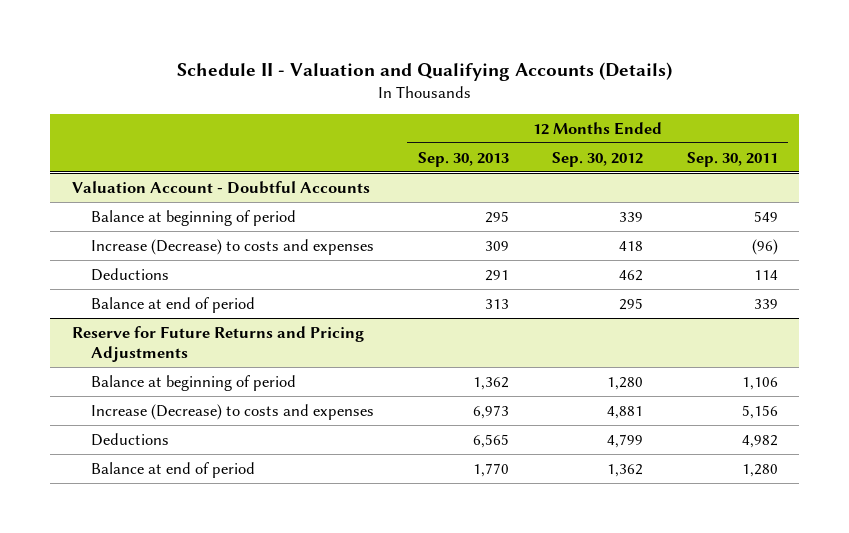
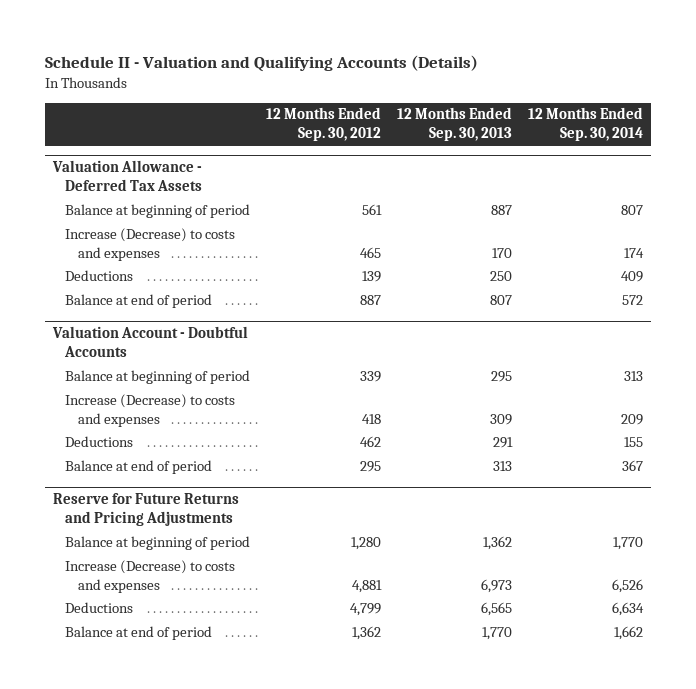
- | 12 Months Ended Sep. 30, 2013 | 12 Months Ended Sep. 30, 2012 | 12 Months Ended Sep. 30, 2011
+ | 12 Months Ended Sep. 30, 2012 | 12 Months Ended Sep. 30, 2013 | 12 Months Ended Sep. 30, 2014
+ Valuation Allowance - Deferred Tax Assets
+ Balance at beginning of period | 561 | 887 | 807
+ Increase (Decrease) to costs and expenses | 465 | 170 | 174
+ Deductions | 139 | 250 | 409
+ Balance at end of period | 887 | 807 | 572

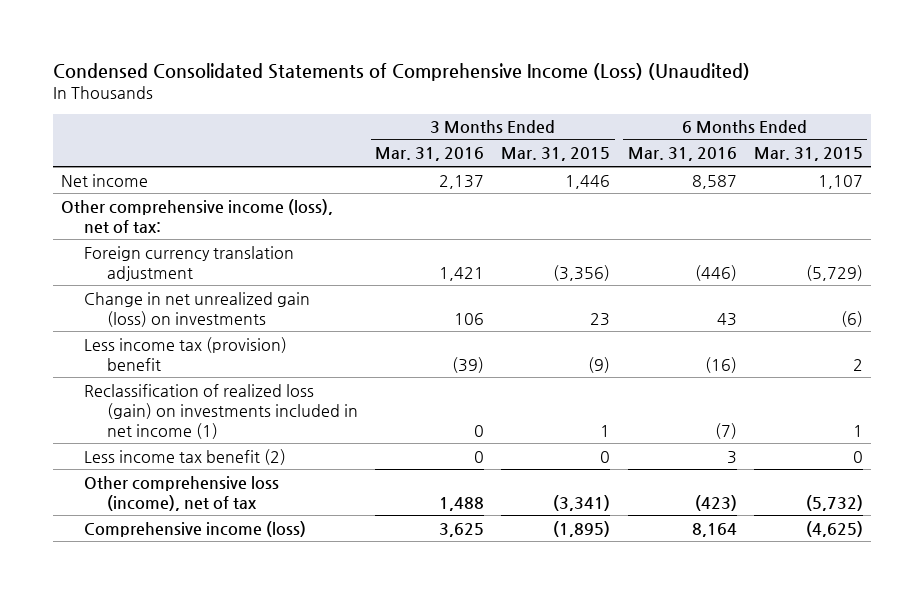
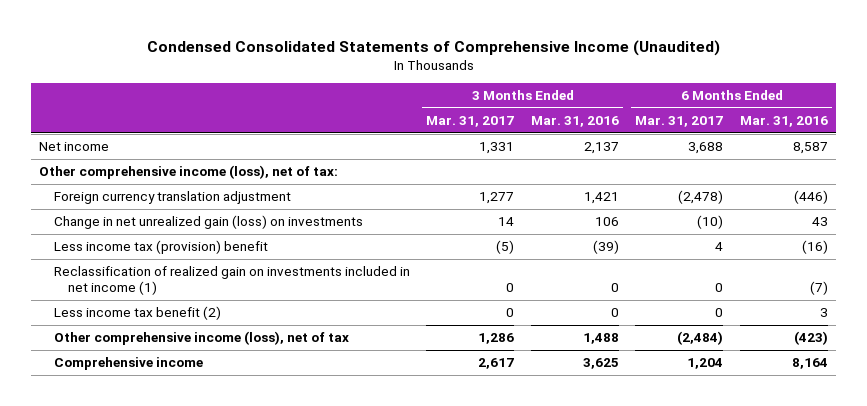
- Condensed Consolidated Statements of Comprehensive Income (Loss) (Unaudited)
+ Condensed Consolidated Statements of Comprehensive Income (Unaudited)
- | 3 Months Ended Mar. 31, 2016 | 3 Months Ended Mar. 31, 2015 | 6 Months Ended Mar. 31, 2016 | 6 Months Ended Mar. 31, 2015
+ | 3 Months Ended Mar. 31, 2017 | 3 Months Ended Mar. 31, 2016 | 6 Months Ended Mar. 31, 2017 | 6 Months Ended Mar. 31, 2016
- Reclassification of realized loss (gain) on investments included in net income (1) | 0 | 1 | (7) | 1
+ Reclassification of realized gain on investments included in net income (1) | 0 | 0 | 0 | (7)
- Other comprehensive loss (income), net of tax | 1,488 | (3,341) | (423) | (5,732)
- Comprehensive income (loss) | 3,625 | (1,895) | 8,164 | (4,625)
+ Other comprehensive income (loss), net of tax | 1,286 | 1,488 | (2,484) | (423)
+ Comprehensive income | 2,617 | 3,625 | 1,204 | 8,164

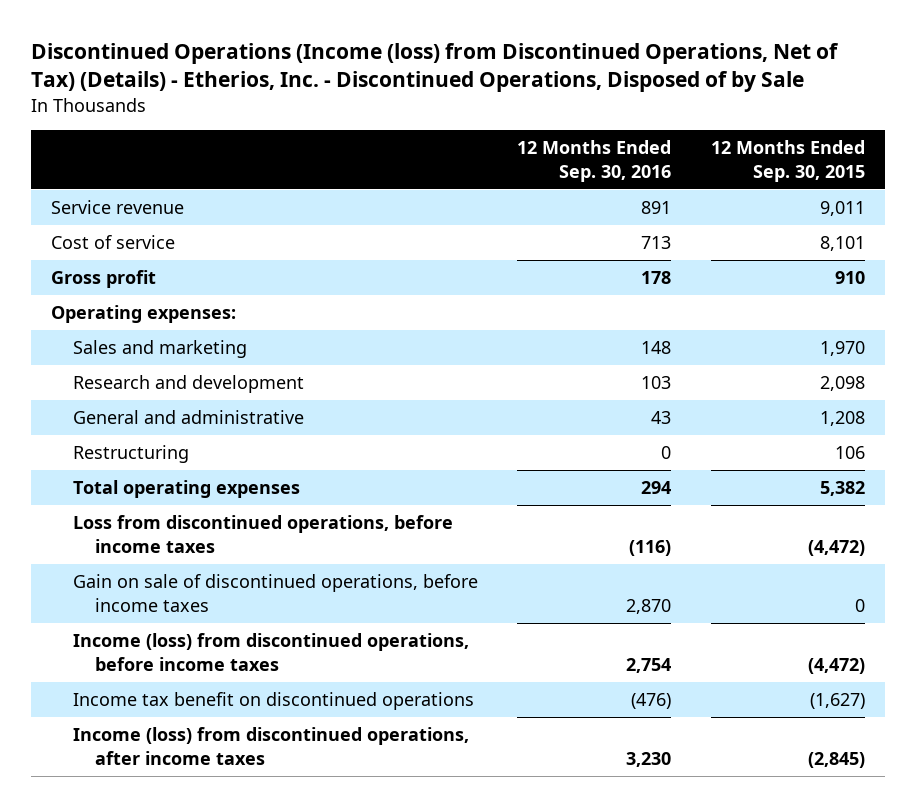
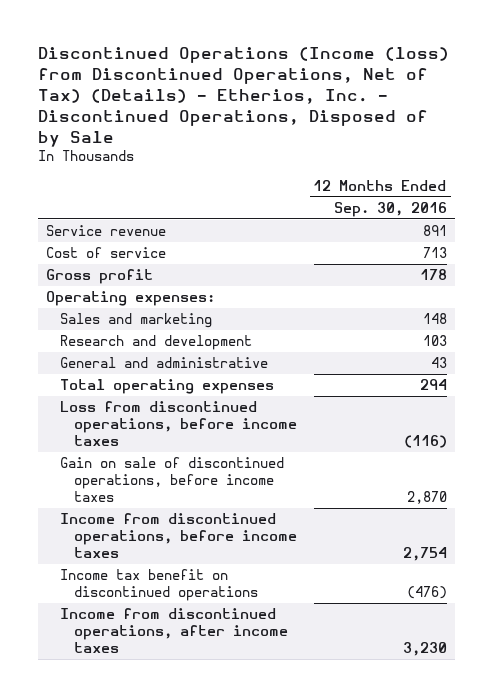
- | 12 Months Ended Sep. 30, 2016 | 12 Months Ended Sep. 30, 2015
+ | 12 Months Ended Sep. 30, 2016
- Restructuring | 0 | 106
- Income (loss) from discontinued operations, before income taxes | 2,754 | (4,472)
+ Income from discontinued operations, before income taxes | 2,754
- Income (loss) from discontinued operations, after income taxes | 3,230 | (2,845)
+ Income from discontinued operations, after income taxes | 3,230

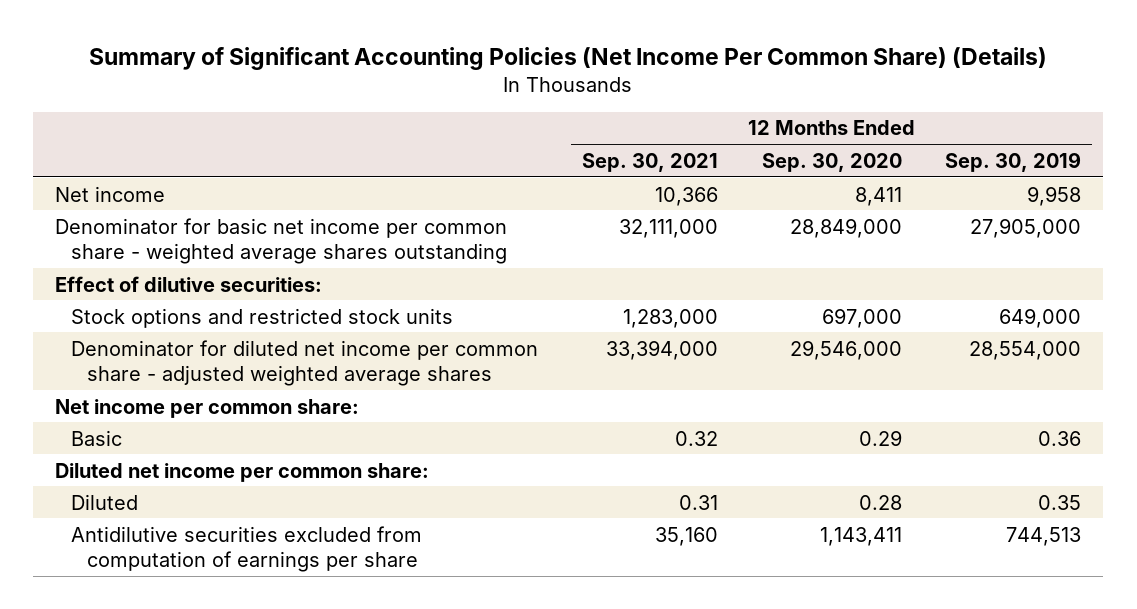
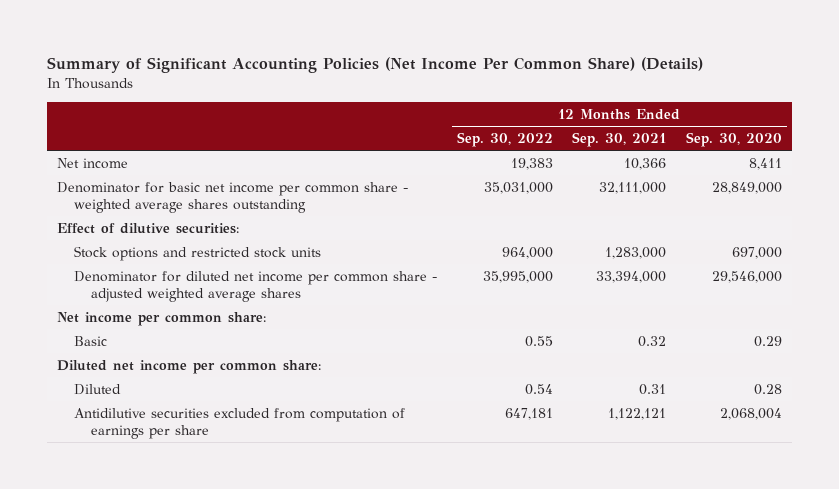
- | 12 Months Ended Sep. 30, 2021 | 12 Months Ended Sep. 30, 2020 | 12 Months Ended Sep. 30, 2019
+ | 12 Months Ended Sep. 30, 2022 | 12 Months Ended Sep. 30, 2021 | 12 Months Ended Sep. 30, 2020
- Antidilutive securities excluded from computation of earnings per share | 35,160 | 1,143,411 | 744,513
+ Antidilutive securities excluded from computation of earnings per share | 647,181 | 1,122,121 | 2,068,004

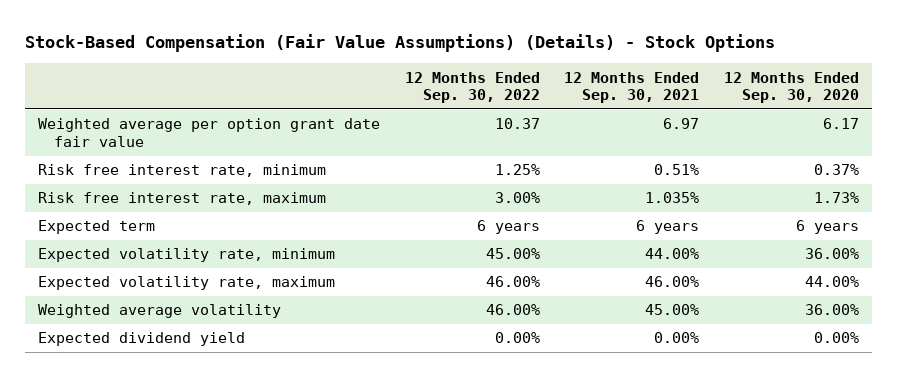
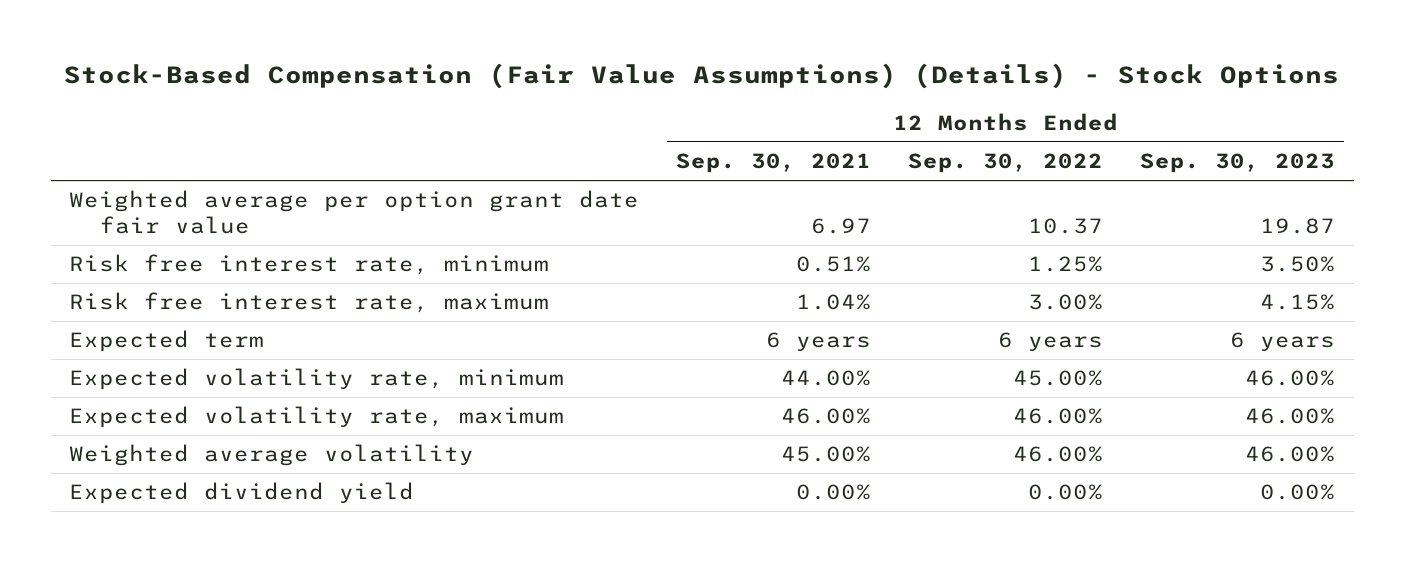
- | 12 Months Ended Sep. 30, 2022 | 12 Months Ended Sep. 30, 2021 | 12 Months Ended Sep. 30, 2020
+ | 12 Months Ended Sep. 30, 2021 | 12 Months Ended Sep. 30, 2022 | 12 Months Ended Sep. 30, 2023
- Risk free interest rate, maximum | 3.00% | 1.035% | 1.73%
+ Risk free interest rate, maximum | 1.04% | 3.00% | 4.15%

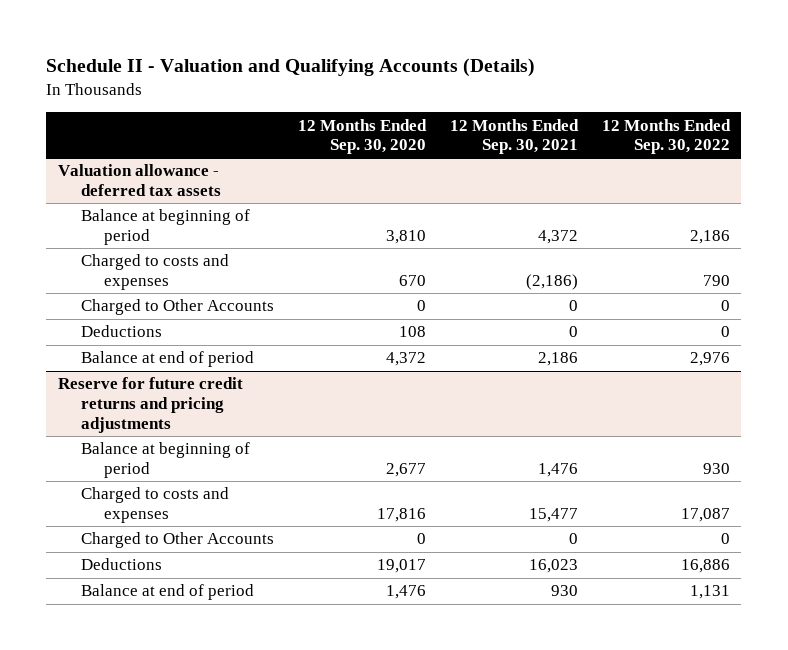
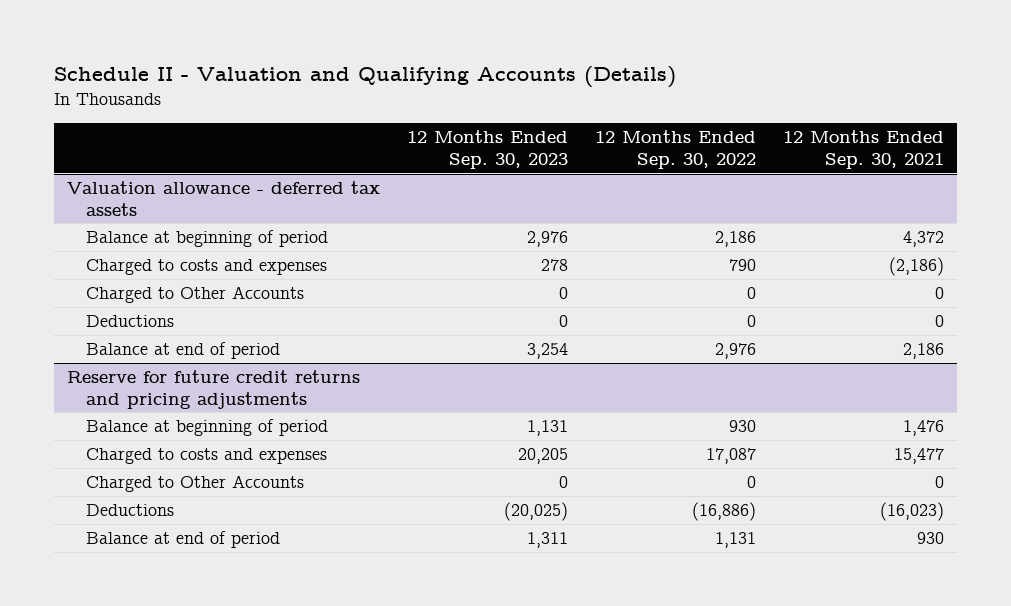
- | 12 Months Ended Sep. 30, 2020 | 12 Months Ended Sep. 30, 2021 | 12 Months Ended Sep. 30, 2022
+ | 12 Months Ended Sep. 30, 2023 | 12 Months Ended Sep. 30, 2022 | 12 Months Ended Sep. 30, 2021
@ Reserve for future credit returns and pricing adjustments
- Deductions | 19,017 | 16,023 | 16,886
+ Deductions | (20,025) | (16,886) | (16,023)

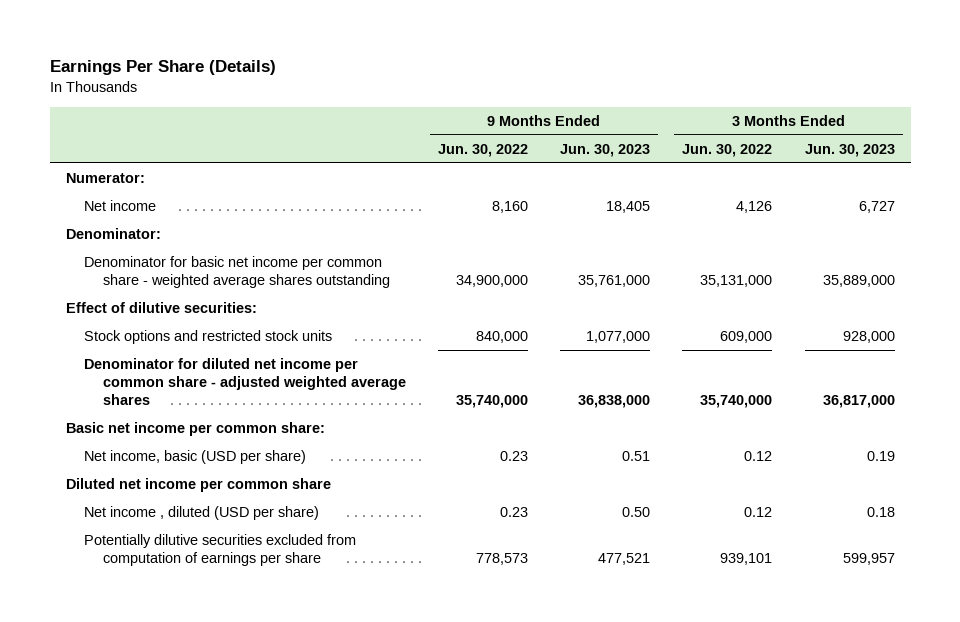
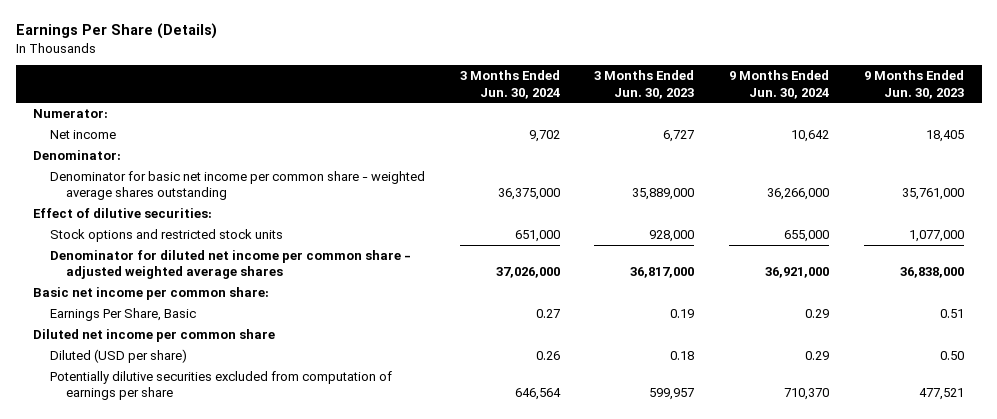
- | 9 Months Ended Jun. 30, 2022 | 9 Months Ended Jun. 30, 2023 | 3 Months Ended Jun. 30, 2022 | 3 Months Ended Jun. 30, 2023
+ | 3 Months Ended Jun. 30, 2024 | 3 Months Ended Jun. 30, 2023 | 9 Months Ended Jun. 30, 2024 | 9 Months Ended Jun. 30, 2023
- Net income, basic (USD per share) | 0.23 | 0.51 | 0.12 | 0.19
+ Earnings Per Share, Basic | 0.27 | 0.19 | 0.29 | 0.51
- Net income , diluted (USD per share) | 0.23 | 0.50 | 0.12 | 0.18
+ Diluted (USD per share) | 0.26 | 0.18 | 0.29 | 0.50

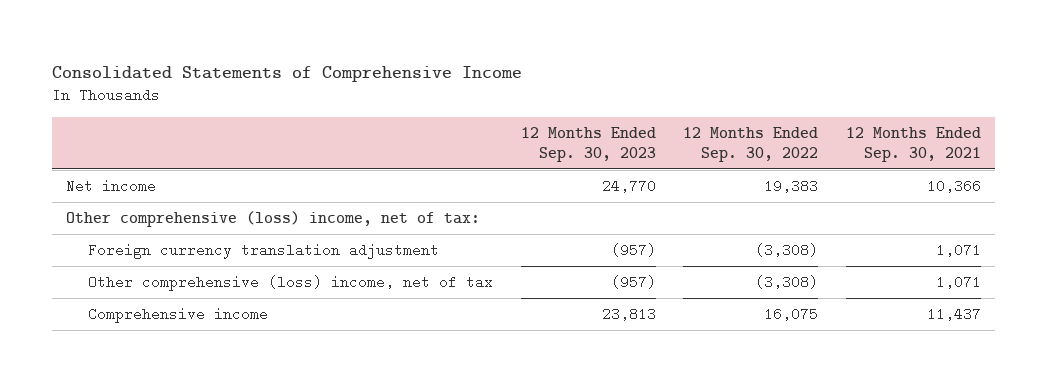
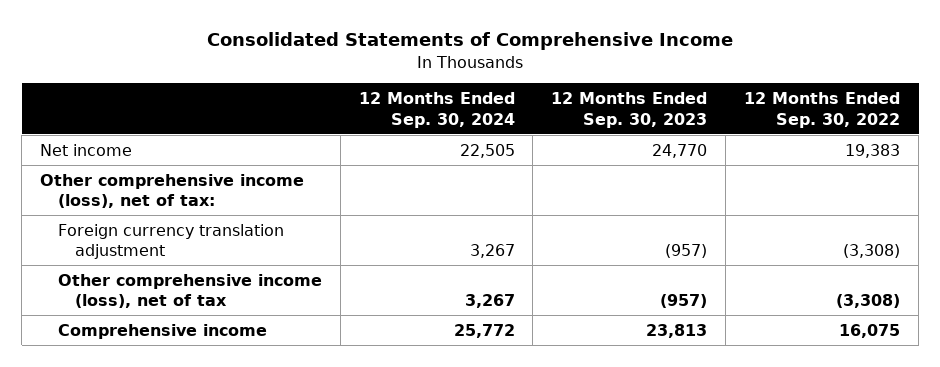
- | 12 Months Ended Sep. 30, 2023 | 12 Months Ended Sep. 30, 2022 | 12 Months Ended Sep. 30, 2021
+ | 12 Months Ended Sep. 30, 2024 | 12 Months Ended Sep. 30, 2023 | 12 Months Ended Sep. 30, 2022
- Other comprehensive (loss) income, net of tax:
+ Other comprehensive income (loss), net of tax:
- Other comprehensive (loss) income, net of tax | (957) | (3,308) | 1,071
+ Other comprehensive income (loss), net of tax | 3,267 | (957) | (3,308)

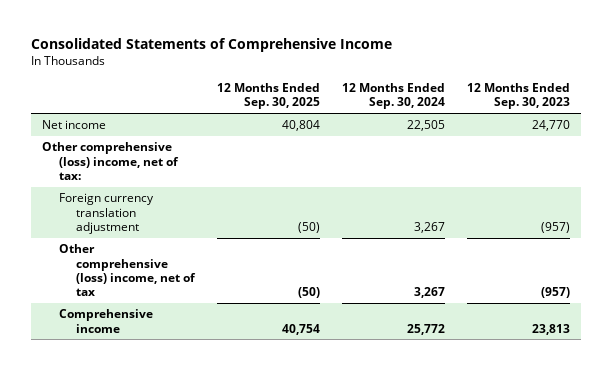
- | 12 Months Ended Sep. 30, 2024 | 12 Months Ended Sep. 30, 2023 | 12 Months Ended Sep. 30, 2022
+ | 12 Months Ended Sep. 30, 2025 | 12 Months Ended Sep. 30, 2024 | 12 Months Ended Sep. 30, 2023
- Other comprehensive income (loss), net of tax:
+ Other comprehensive (loss) income, net of tax:
- Other comprehensive income (loss), net of tax | 3,267 | (957) | (3,308)
+ Other comprehensive (loss) income, net of tax | (50) | 3,267 | (957)

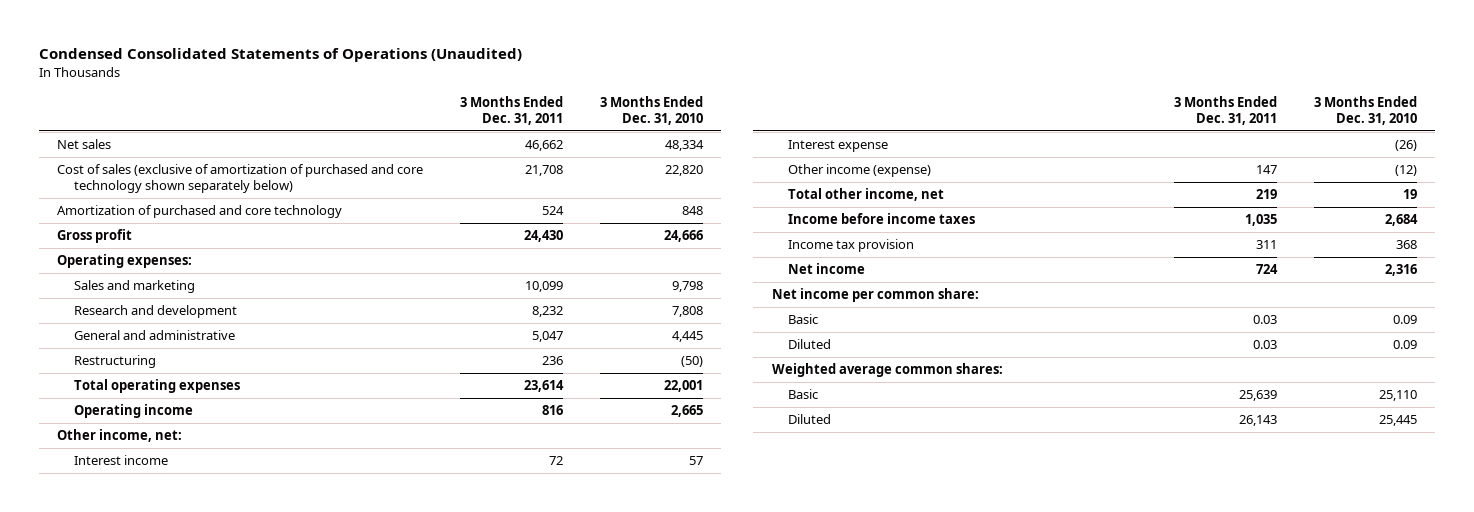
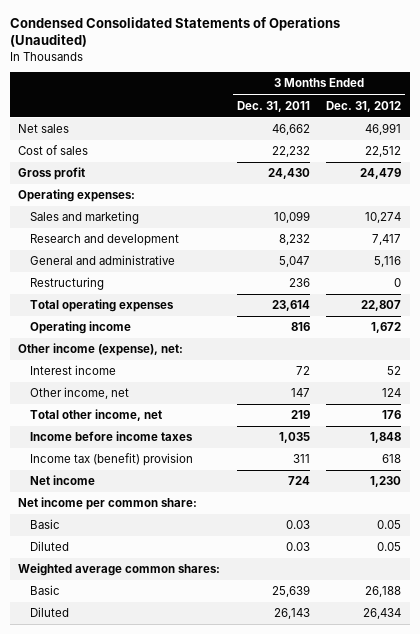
- | 3 Months Ended Dec. 31, 2011 | 3 Months Ended Dec. 31, 2010
+ | 3 Months Ended Dec. 31, 2011 | 3 Months Ended Dec. 31, 2012
- Cost of sales (exclusive of amortization of purchased and core technology shown separately below) | 21,708 | 22,820
- Amortization of purchased and core technology | 524 | 848
+ Cost of sales | 22,232 | 22,512
- Other income, net:
+ Other income (expense), net:
- Interest expense | | (26)
- Other income (expense) | 147 | (12)
+ Other income, net | 147 | 124
- Income tax provision | 311 | 368
+ Income tax (benefit) provision | 311 | 618

